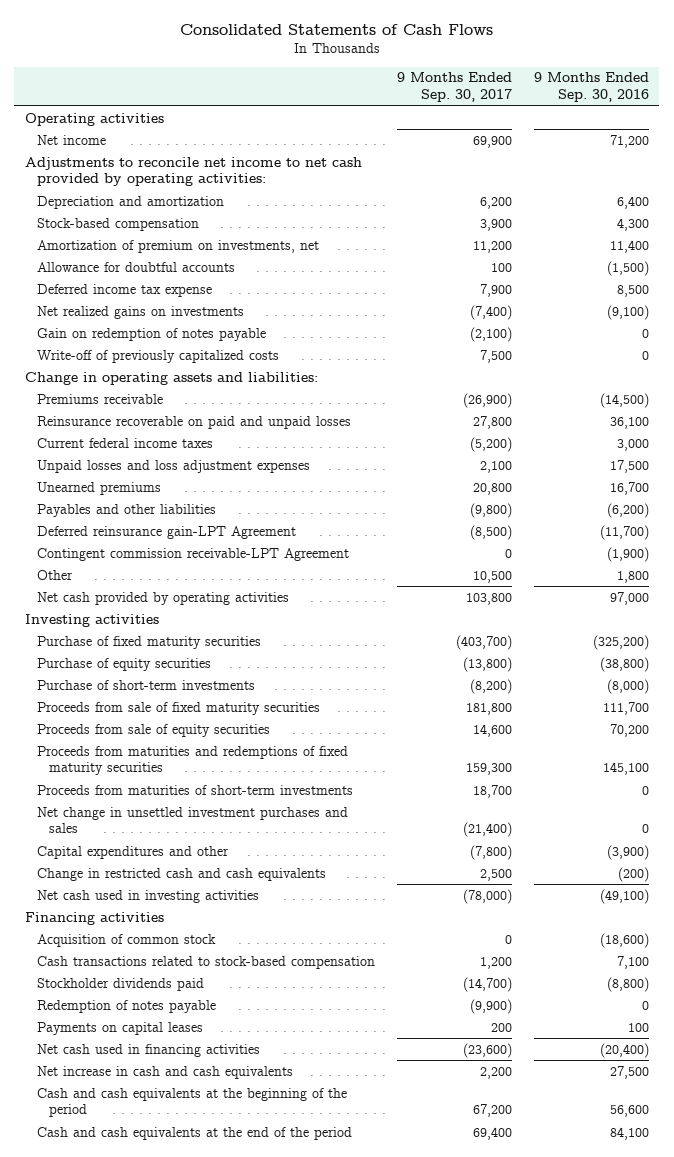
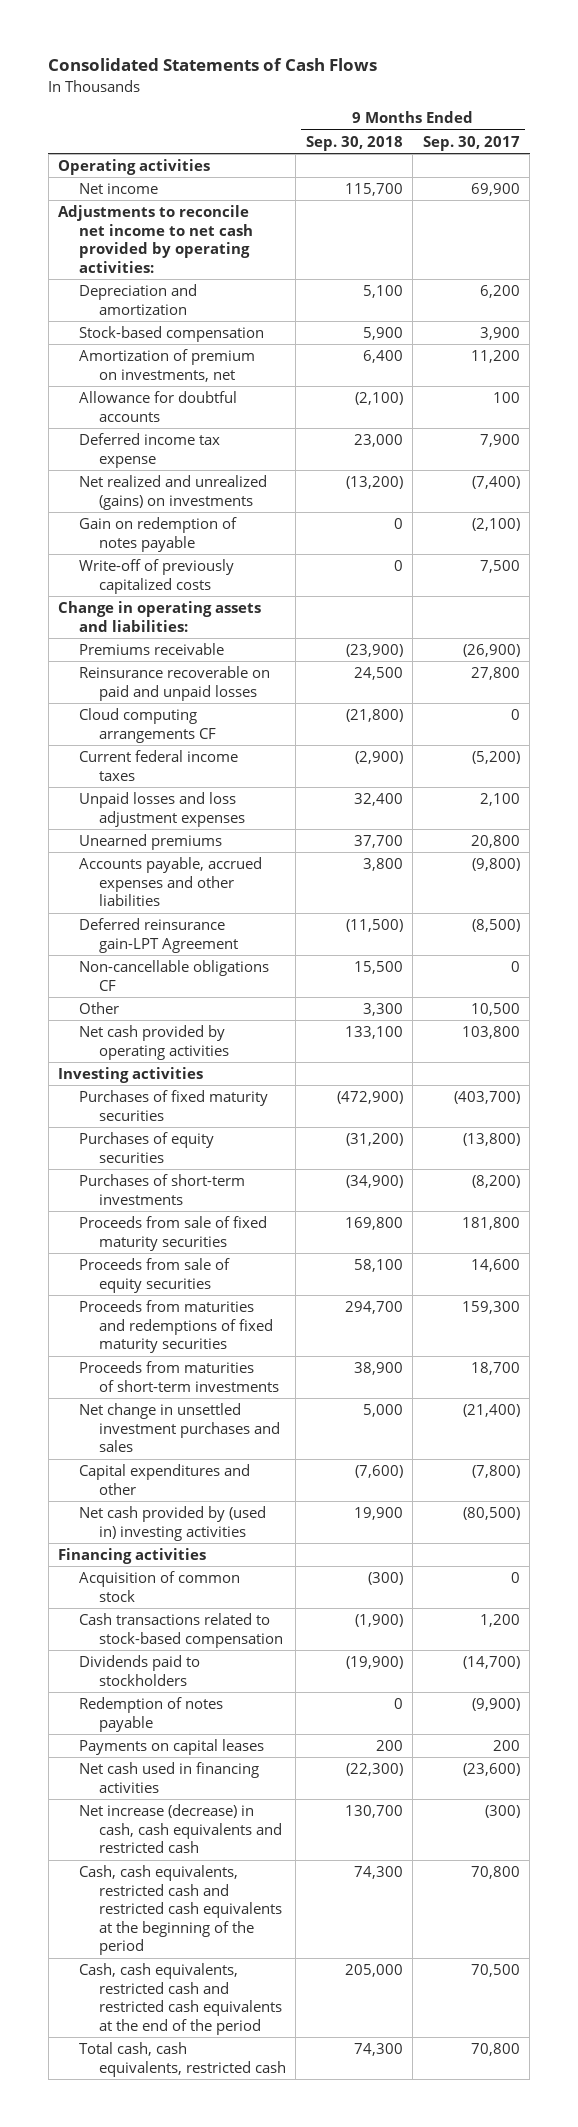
- | 9 Months Ended Sep. 30, 2017 | 9 Months Ended Sep. 30, 2016
+ | 9 Months Ended Sep. 30, 2018 | 9 Months Ended Sep. 30, 2017
- Net realized gains on investments | (7,400) | (9,100)
+ Net realized and unrealized (gains) on investments | (13,200) | (7,400)
+ Cloud computing arrangements CF | (21,800) | 0
- Payables and other liabilities | (9,800) | (6,200)
+ Accounts payable, accrued expenses and other liabilities | 3,800 | (9,800)
- Contingent commission receivable-LPT Agreement | 0 | (1,900)
+ Non-cancellable obligations CF | 15,500 | 0
- Purchase of fixed maturity securities | (403,700) | (325,200)
- Purchase of equity securities | (13,800) | (38,800)
- Purchase of short-term investments | (8,200) | (8,000)
+ Purchases of fixed maturity securities | (472,900) | (403,700)
+ Purchases of equity securities | (31,200) | (13,800)
+ Purchases of short-term investments | (34,900) | (8,200)
- Change in restricted cash and cash equivalents | 2,500 | (200)
- Net cash used in investing activities | (78,000) | (49,100)
+ Net cash provided by (used in) investing activities | 19,900 | (80,500)
- Stockholder dividends paid | (14,700) | (8,800)
+ Dividends paid to stockholders | (19,900) | (14,700)
- Net increase in cash and cash equivalents | 2,200 | 27,500
- Cash and cash equivalents at the beginning of the period | 67,200 | 56,600
- Cash and cash equivalents at the end of the period | 69,400 | 84,100
+ Net increase (decrease) in cash, cash equivalents and restricted cash | 130,700 | (300)
+ Cash, cash equivalents, restricted cash and restricted cash equivalents at the beginning of the period | 74,300 | 70,800
+ Cash, cash equivalents, restricted cash and restricted cash equivalents at the end of the period | 205,000 | 70,500
+ Total cash, cash equivalents, restricted cash | 74,300 | 70,800

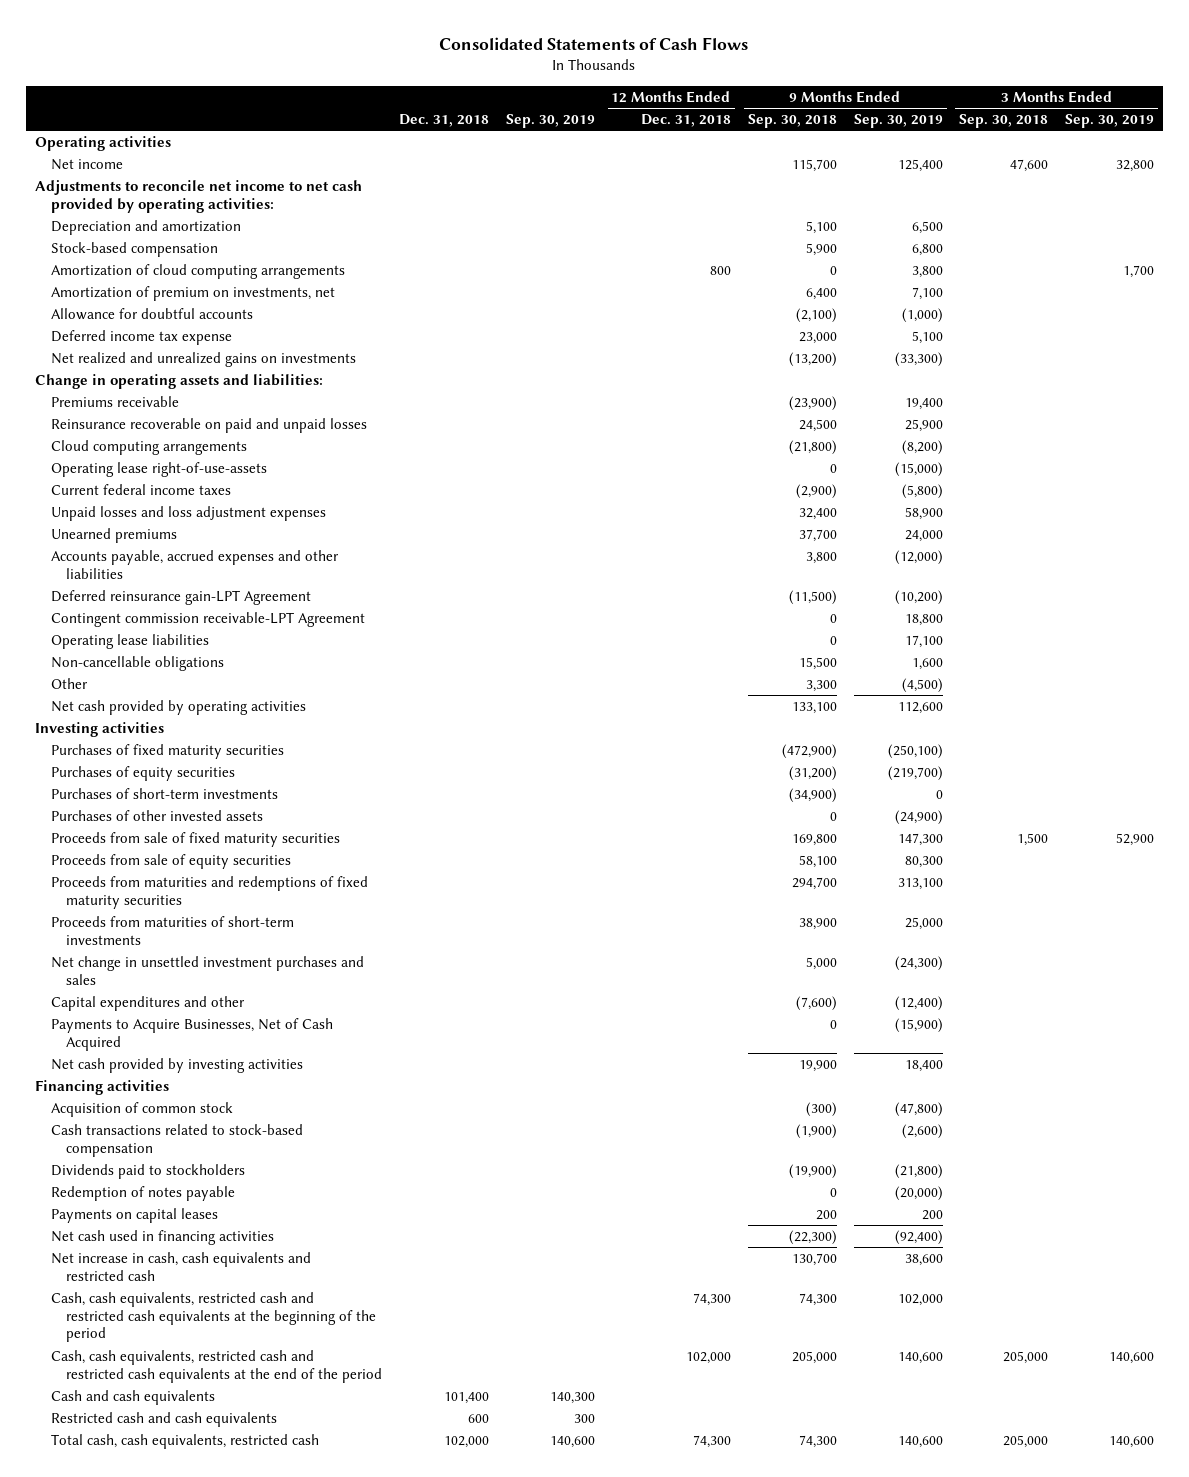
- | 9 Months Ended Sep. 30, 2018 | 9 Months Ended Sep. 30, 2017
+ | Dec. 31, 2018 | Sep. 30, 2019 | 12 Months Ended Dec. 31, 2018 | 9 Months Ended Sep. 30, 2018 | 9 Months Ended Sep. 30, 2019 | 3 Months Ended Sep. 30, 2018 | 3 Months Ended Sep. 30, 2019
+ Amortization of cloud computing arrangements | | | 800 | 0 | 3,800 | | 1,700
- Net realized and unrealized (gains) on investments | (13,200) | (7,400)
- Gain on redemption of notes payable | 0 | (2,100)
- Write-off of previously capitalized costs | 0 | 7,500
+ Net realized and unrealized gains on investments | | | | (13,200) | (33,300) | |
- Cloud computing arrangements CF | (21,800) | 0
+ Cloud computing arrangements | | | | (21,800) | (8,200) | |
+ Operating lease right-of-use-assets | | | | 0 | (15,000) | |
- Non-cancellable obligations CF | 15,500 | 0
+ Contingent commission receivable-LPT Agreement | | | | 0 | 18,800 | |
+ Operating lease liabilities | | | | 0 | 17,100 | |
+ Non-cancellable obligations | | | | 15,500 | 1,600 | |
+ Purchases of other invested assets | | | | 0 | (24,900) | |
- Net cash provided by (used in) investing activities | 19,900 | (80,500)
+ Payments to Acquire Businesses, Net of Cash Acquired | | | | 0 | (15,900) | |
+ Net cash provided by investing activities | | | | 19,900 | 18,400 | |
- Net increase (decrease) in cash, cash equivalents and restricted cash | 130,700 | (300)
+ Net increase in cash, cash equivalents and restricted cash | | | | 130,700 | 38,600 | |
+ Cash and cash equivalents | 101,400 | 140,300 | | | | |
+ Restricted cash and cash equivalents | 600 | 300 | | | | |

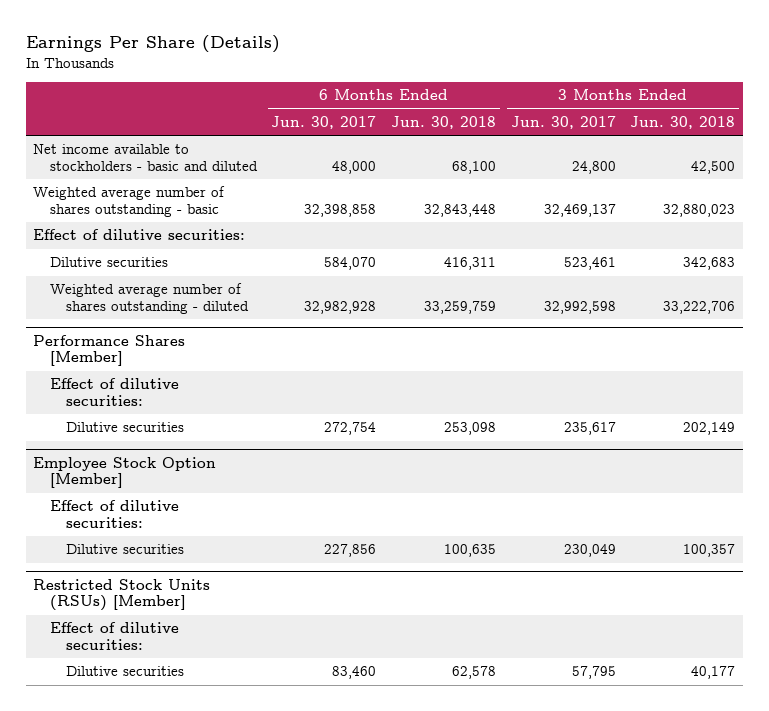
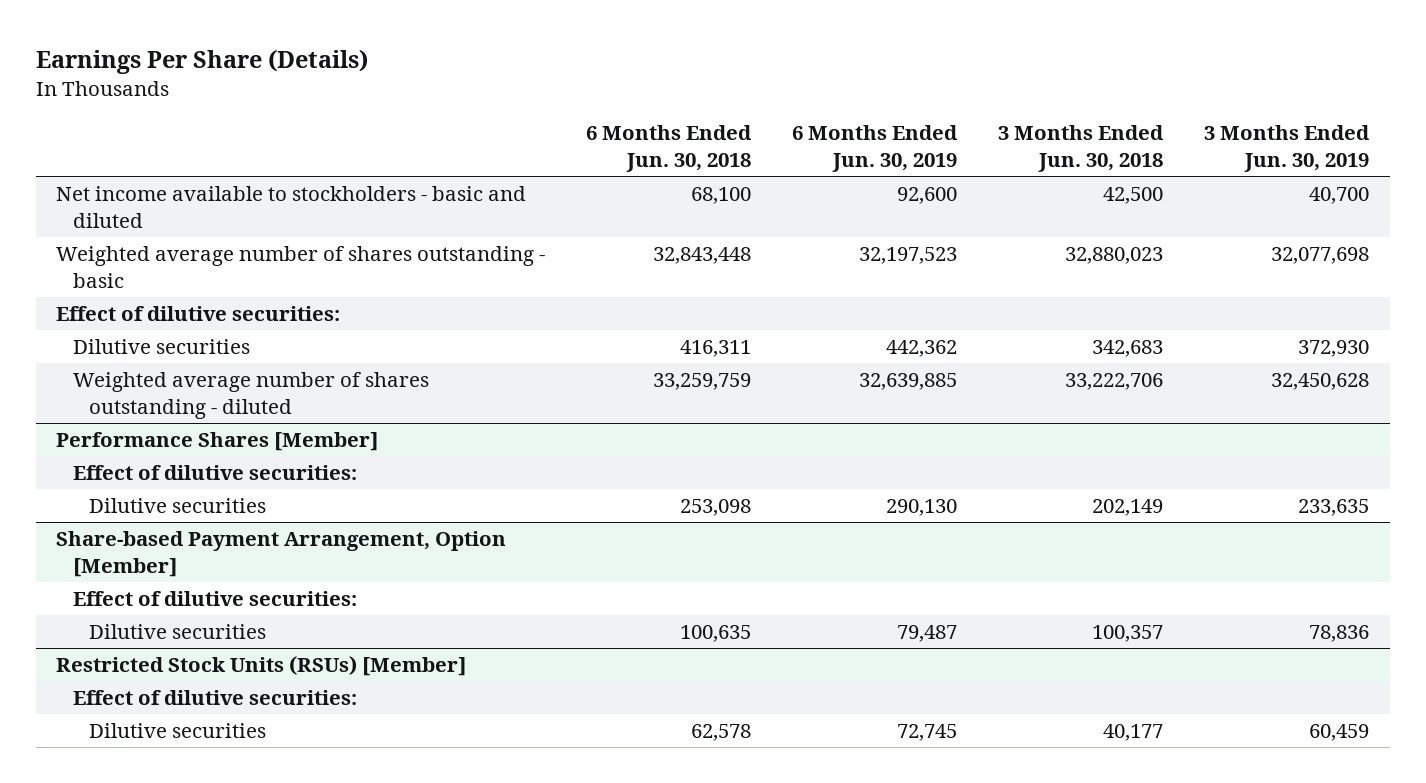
- | 6 Months Ended Jun. 30, 2017 | 6 Months Ended Jun. 30, 2018 | 3 Months Ended Jun. 30, 2017 | 3 Months Ended Jun. 30, 2018
+ | 6 Months Ended Jun. 30, 2018 | 6 Months Ended Jun. 30, 2019 | 3 Months Ended Jun. 30, 2018 | 3 Months Ended Jun. 30, 2019
- Employee Stock Option [Member]
+ Share-based Payment Arrangement, Option [Member]

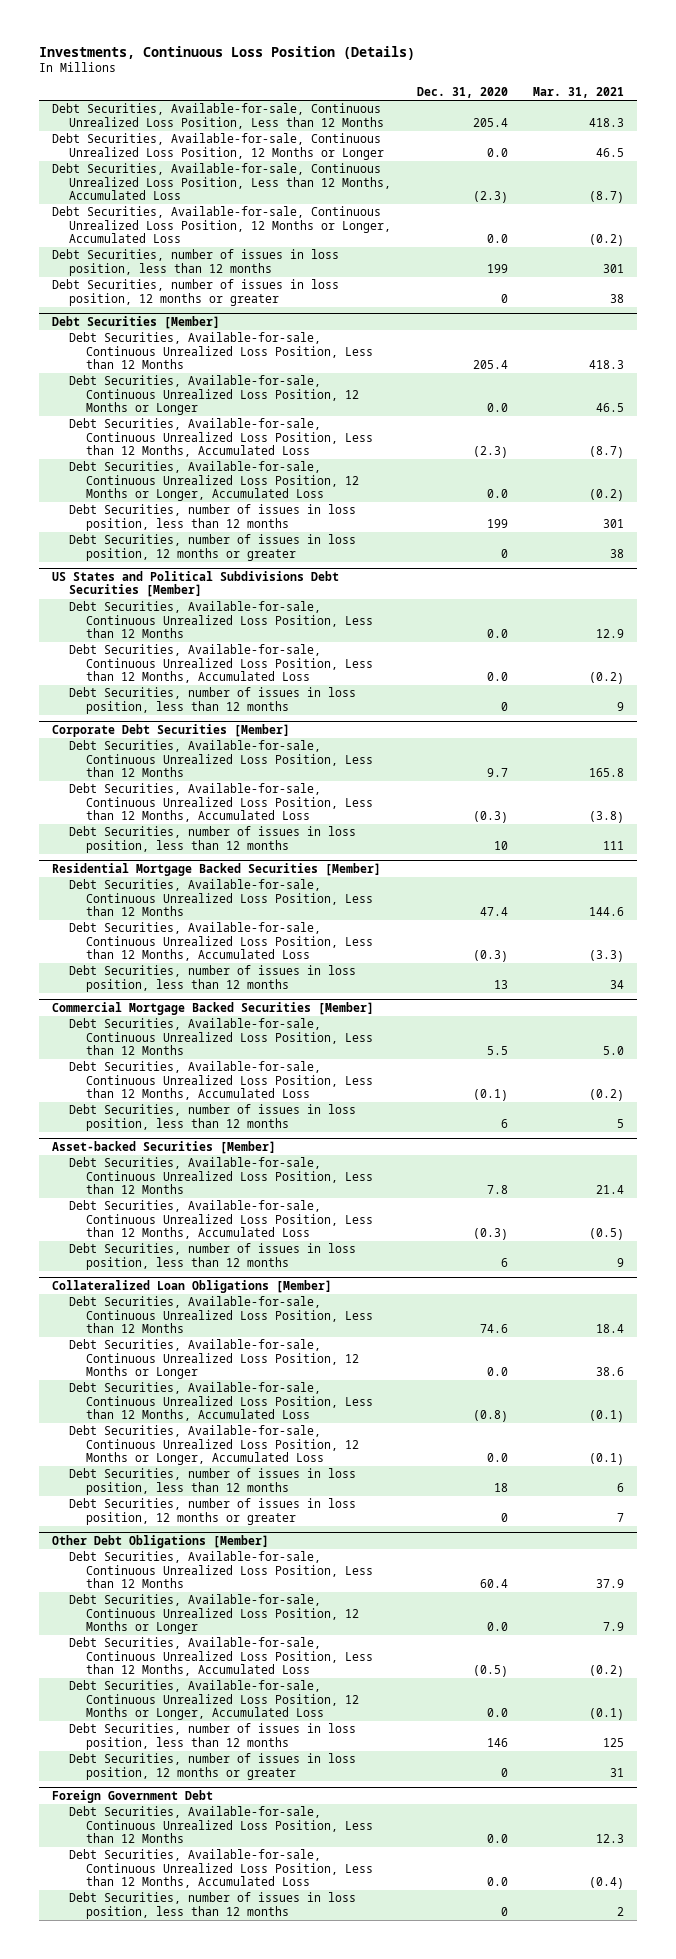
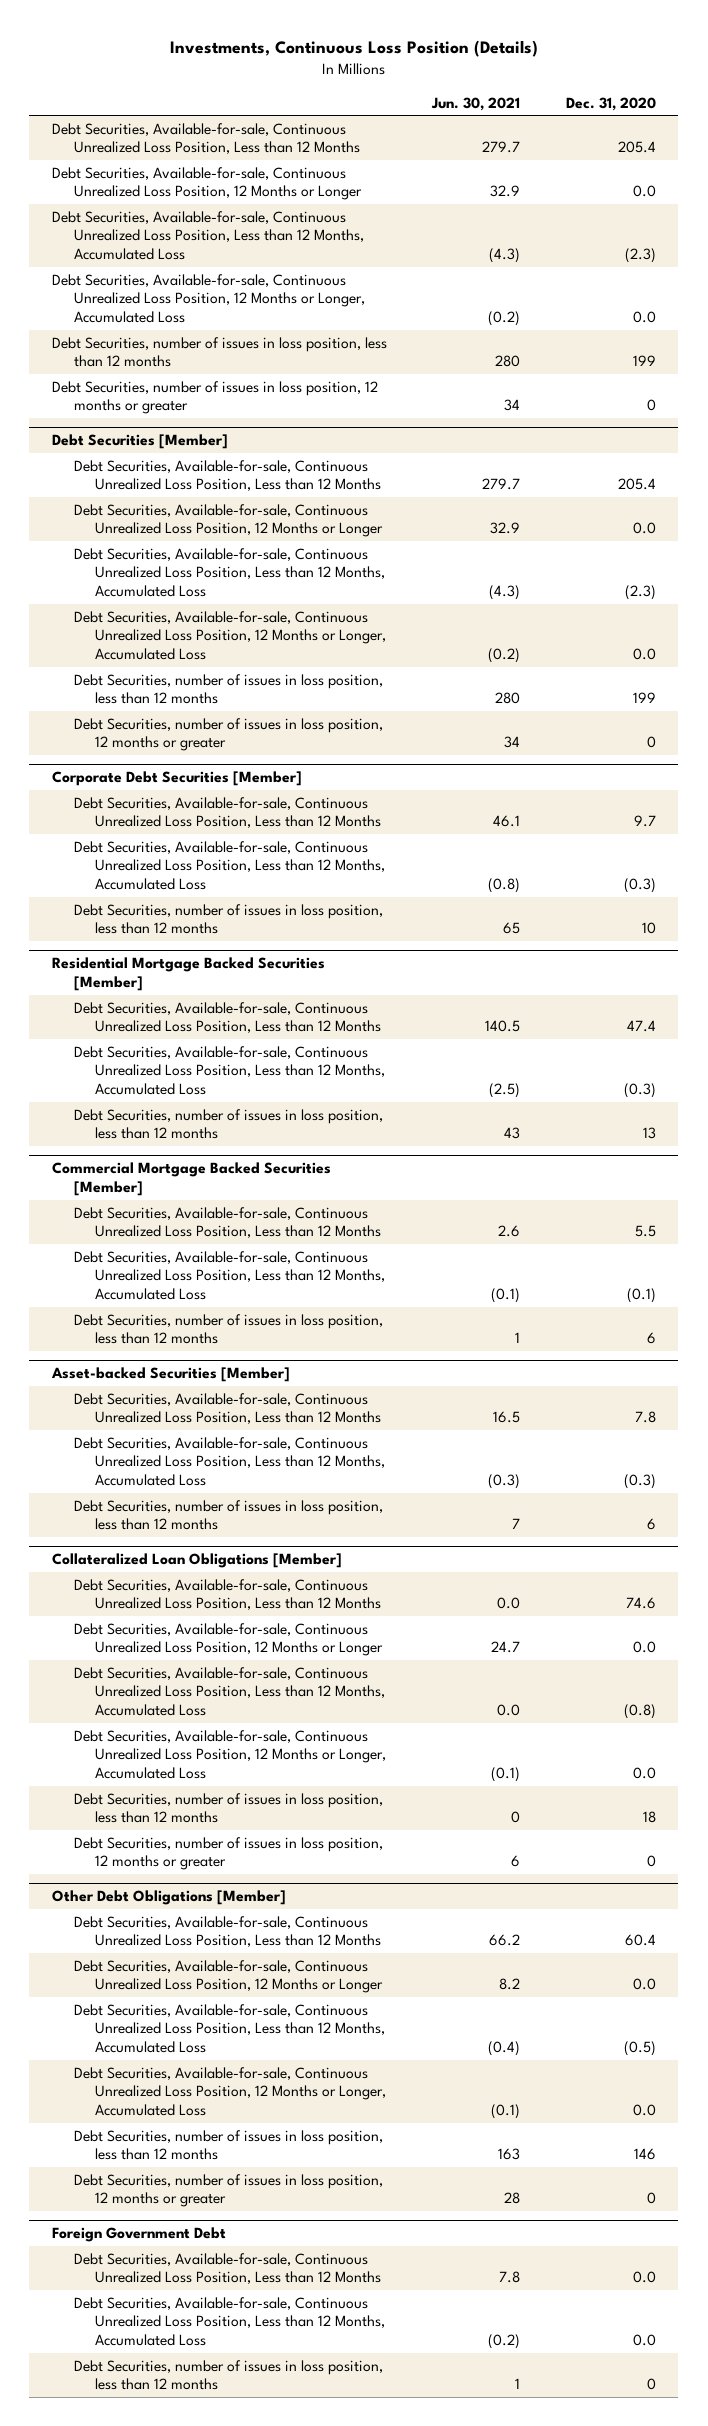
- | Dec. 31, 2020 | Mar. 31, 2021
+ | Jun. 30, 2021 | Dec. 31, 2020
- US States and Political Subdivisions Debt Securities [Member]
- Debt Securities, Available-for-sale, Continuous Unrealized Loss Position, Less than 12 Months | 0.0 | 12.9
- Debt Securities, Available-for-sale, Continuous Unrealized Loss Position, Less than 12 Months, Accumulated Loss | 0.0 | (0.2)
- Debt Securities, number of issues in loss position, less than 12 months | 0 | 9

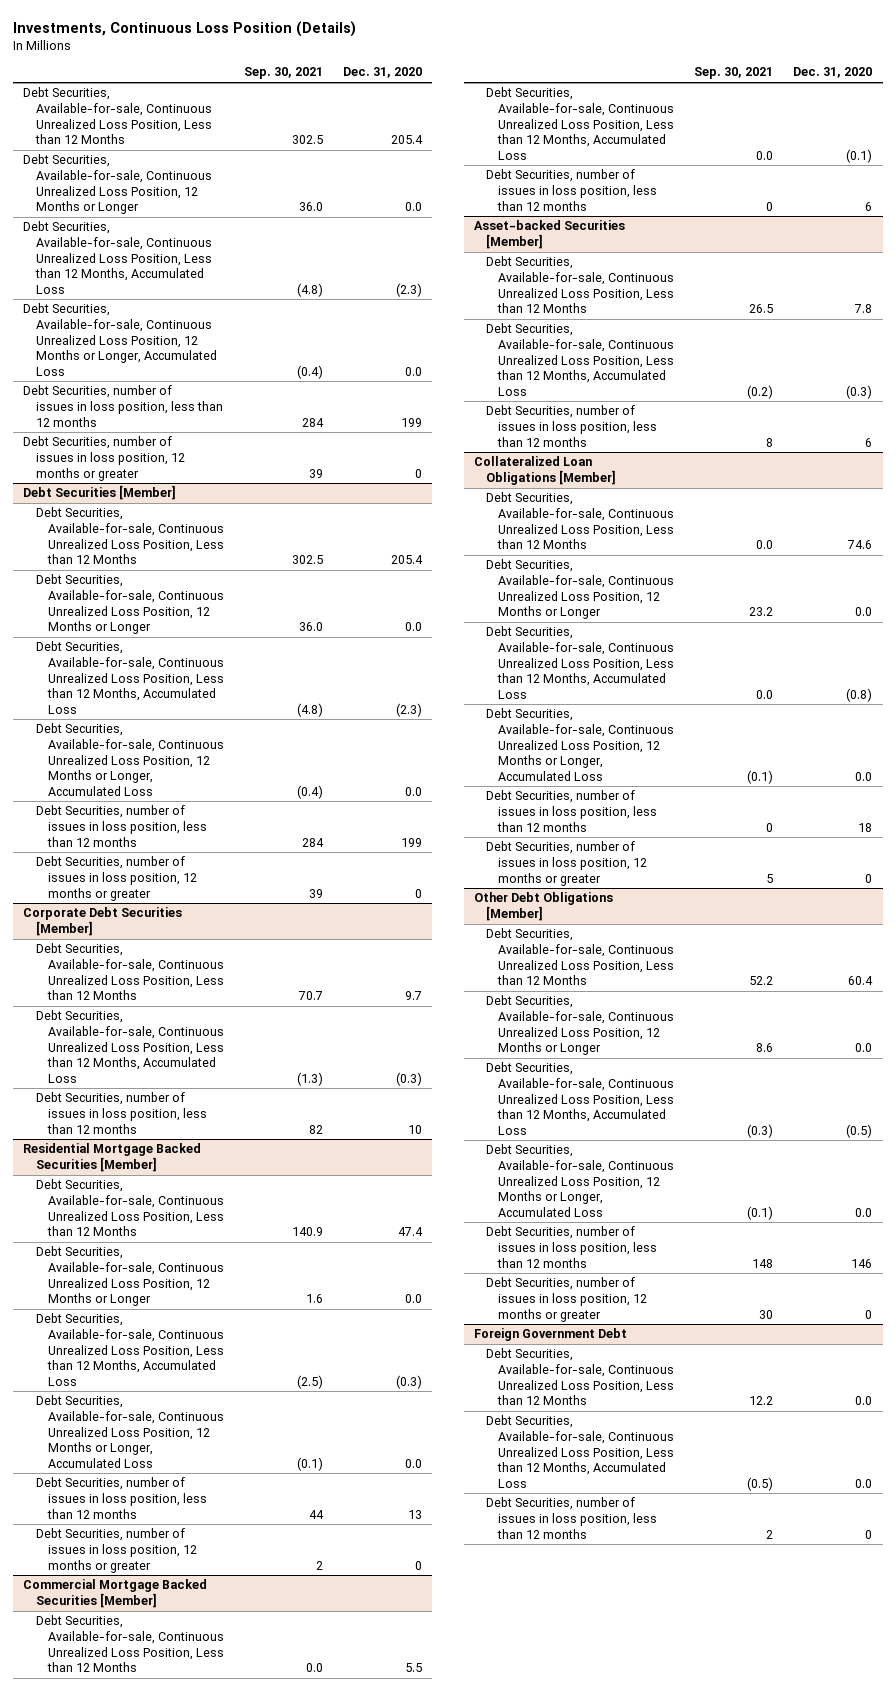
- | Jun. 30, 2021 | Dec. 31, 2020
+ | Sep. 30, 2021 | Dec. 31, 2020
@ Residential Mortgage Backed Securities [Member]
+ Debt Securities, Available-for-sale, Continuous Unrealized Loss Position, 12 Months or Longer | 1.6 | 0.0
+ Debt Securities, Available-for-sale, Continuous Unrealized Loss Position, 12 Months or Longer, Accumulated Loss | (0.1) | 0.0
+ Debt Securities, number of issues in loss position, 12 months or greater | 2 | 0

